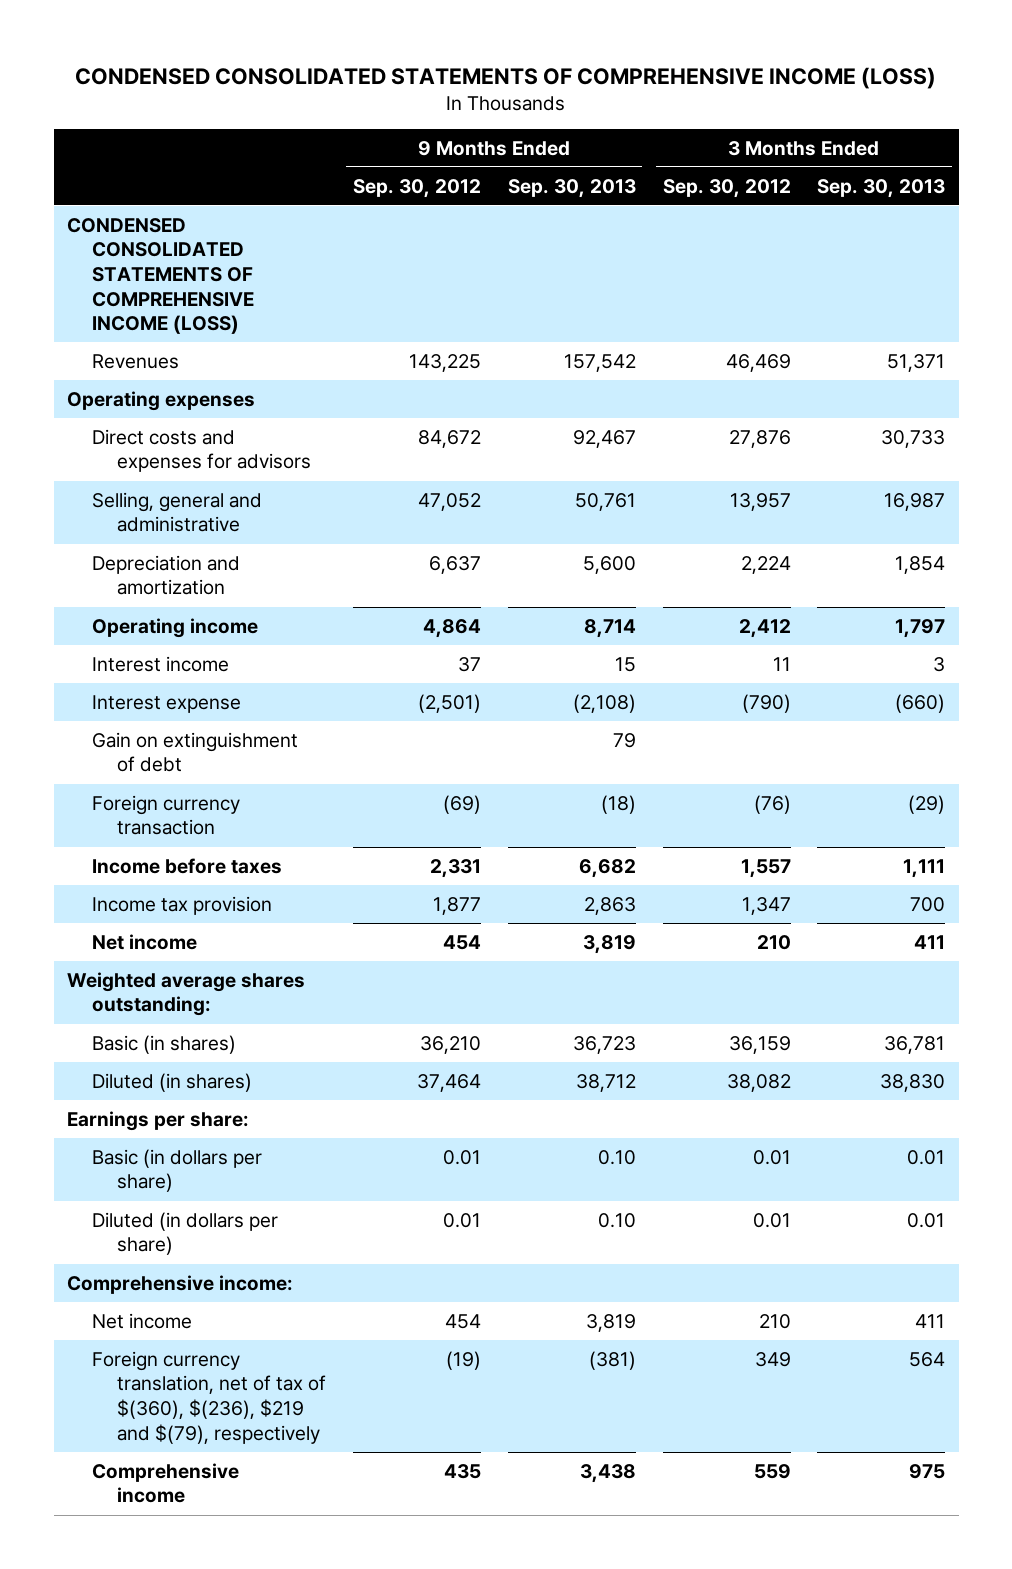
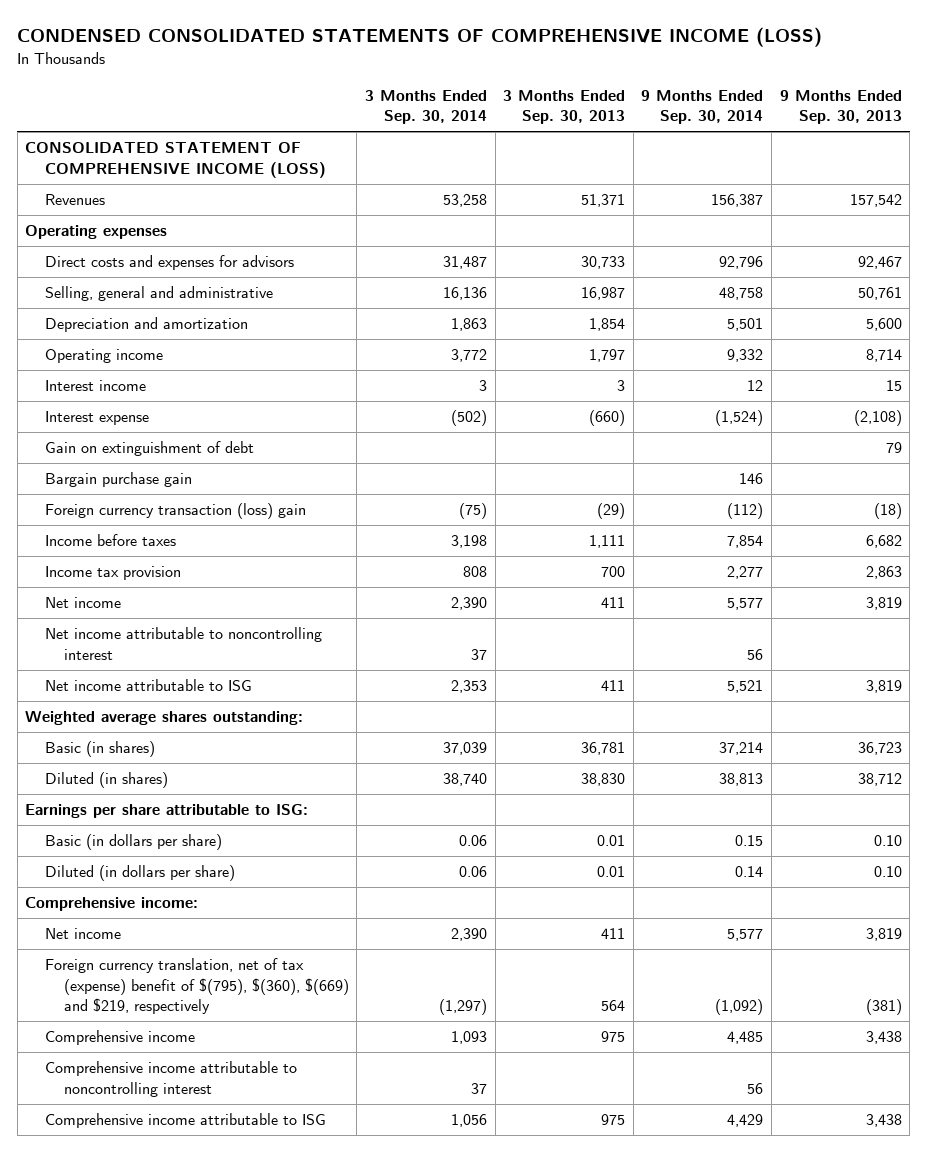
- | 9 Months Ended Sep. 30, 2012 | 9 Months Ended Sep. 30, 2013 | 3 Months Ended Sep. 30, 2012 | 3 Months Ended Sep. 30, 2013
+ | 3 Months Ended Sep. 30, 2014 | 3 Months Ended Sep. 30, 2013 | 9 Months Ended Sep. 30, 2014 | 9 Months Ended Sep. 30, 2013
- CONDENSED CONSOLIDATED STATEMENTS OF COMPREHENSIVE INCOME (LOSS)
+ CONSOLIDATED STATEMENT OF COMPREHENSIVE INCOME (LOSS)
- Foreign currency transaction | (69) | (18) | (76) | (29)
+ Bargain purchase gain | | | 146 |
+ Foreign currency transaction (loss) gain | (75) | (29) | (112) | (18)
+ Net income attributable to noncontrolling interest | 37 | | 56 |
+ Net income attributable to ISG | 2,353 | 411 | 5,521 | 3,819
- Earnings per share:
+ Earnings per share attributable to ISG:
- Foreign currency translation, net of tax of $(360), $(236), $219 and $(79), respectively | (19) | (381) | 349 | 564
+ Foreign currency translation, net of tax (expense) benefit of $(795), $(360), $(669) and $219, respectively | (1,297) | 564 | (1,092) | (381)
+ Comprehensive income attributable to noncontrolling interest | 37 | | 56 |
+ Comprehensive income attributable to ISG | 1,056 | 975 | 4,429 | 3,438

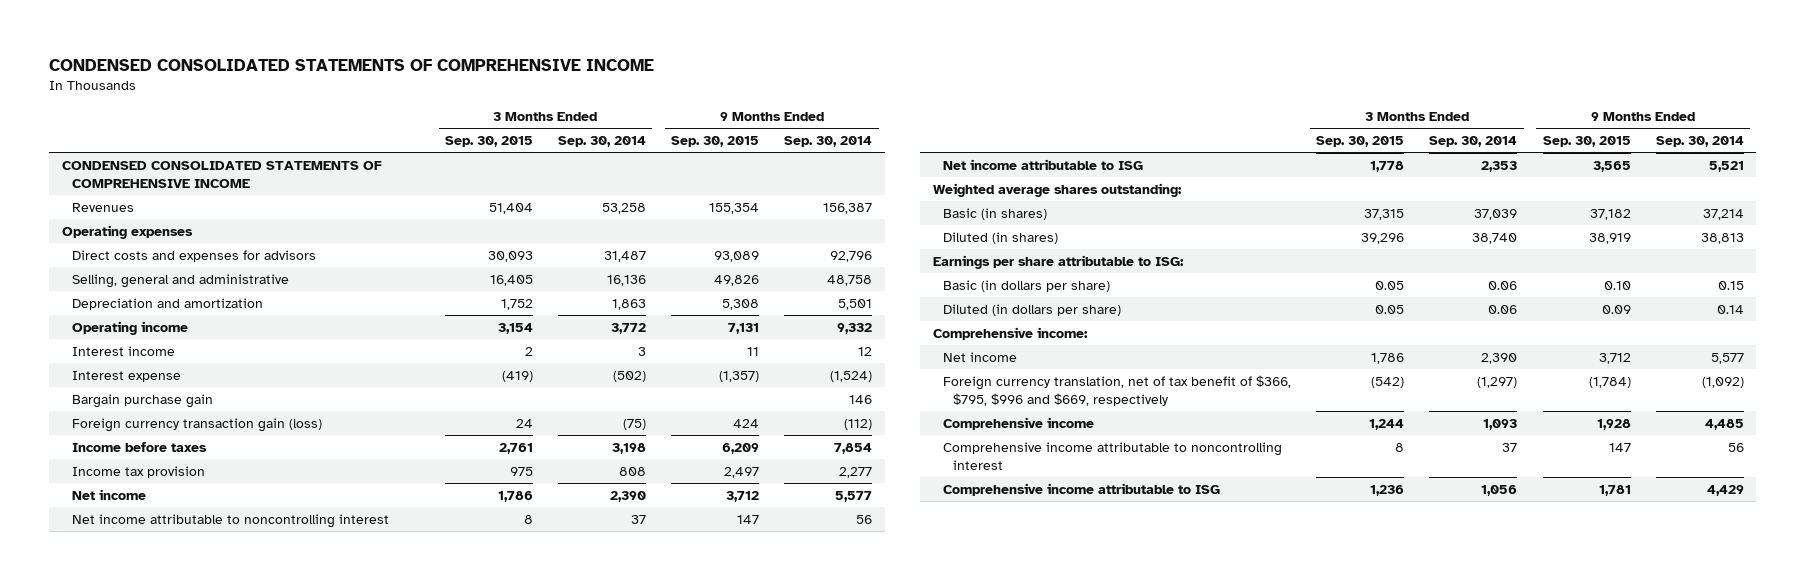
- CONDENSED CONSOLIDATED STATEMENTS OF COMPREHENSIVE INCOME (LOSS)
+ CONDENSED CONSOLIDATED STATEMENTS OF COMPREHENSIVE INCOME
- | 3 Months Ended Sep. 30, 2014 | 3 Months Ended Sep. 30, 2013 | 9 Months Ended Sep. 30, 2014 | 9 Months Ended Sep. 30, 2013
+ | 3 Months Ended Sep. 30, 2015 | 3 Months Ended Sep. 30, 2014 | 9 Months Ended Sep. 30, 2015 | 9 Months Ended Sep. 30, 2014
- CONSOLIDATED STATEMENT OF COMPREHENSIVE INCOME (LOSS)
+ CONDENSED CONSOLIDATED STATEMENTS OF COMPREHENSIVE INCOME
- Gain on extinguishment of debt | | | | 79
- Foreign currency transaction (loss) gain | (75) | (29) | (112) | (18)
+ Foreign currency transaction gain (loss) | 24 | (75) | 424 | (112)
- Foreign currency translation, net of tax (expense) benefit of $(795), $(360), $(669) and $219, respectively | (1,297) | 564 | (1,092) | (381)
+ Foreign currency translation, net of tax benefit of $366, $795, $996 and $669, respectively | (542) | (1,297) | (1,784) | (1,092)

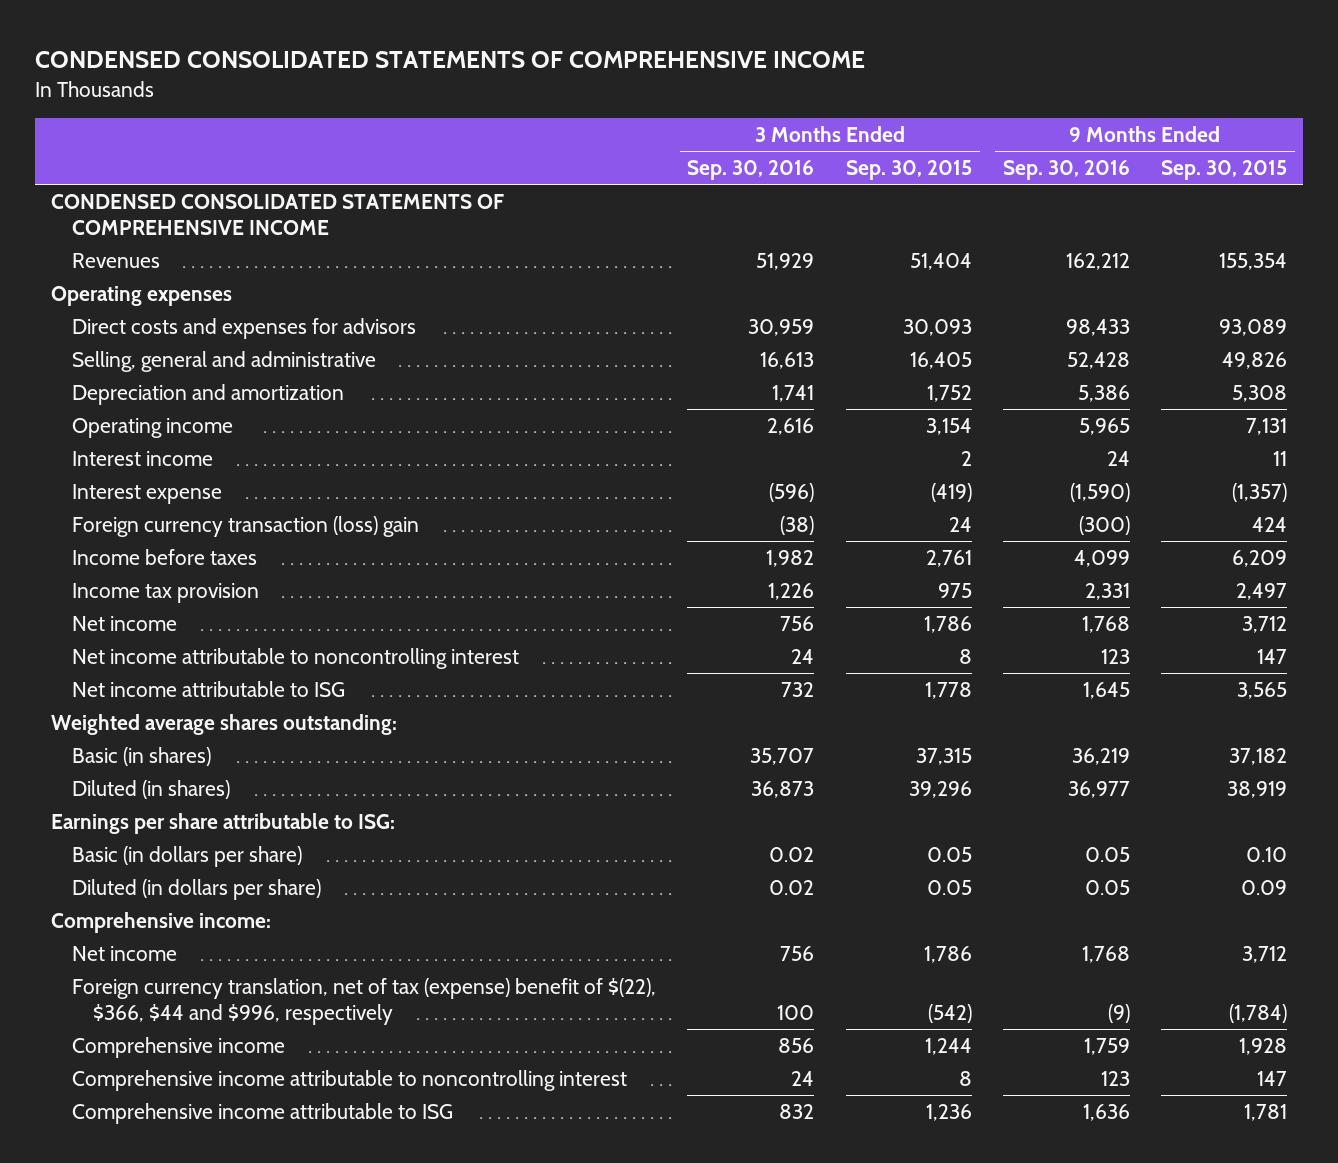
- | 3 Months Ended Sep. 30, 2015 | 3 Months Ended Sep. 30, 2014 | 9 Months Ended Sep. 30, 2015 | 9 Months Ended Sep. 30, 2014
+ | 3 Months Ended Sep. 30, 2016 | 3 Months Ended Sep. 30, 2015 | 9 Months Ended Sep. 30, 2016 | 9 Months Ended Sep. 30, 2015
- Bargain purchase gain | | | | 146
- Foreign currency transaction gain (loss) | 24 | (75) | 424 | (112)
+ Foreign currency transaction (loss) gain | (38) | 24 | (300) | 424
- Foreign currency translation, net of tax benefit of $366, $795, $996 and $669, respectively | (542) | (1,297) | (1,784) | (1,092)
+ Foreign currency translation, net of tax (expense) benefit of $(22), $366, $44 and $996, respectively | 100 | (542) | (9) | (1,784)

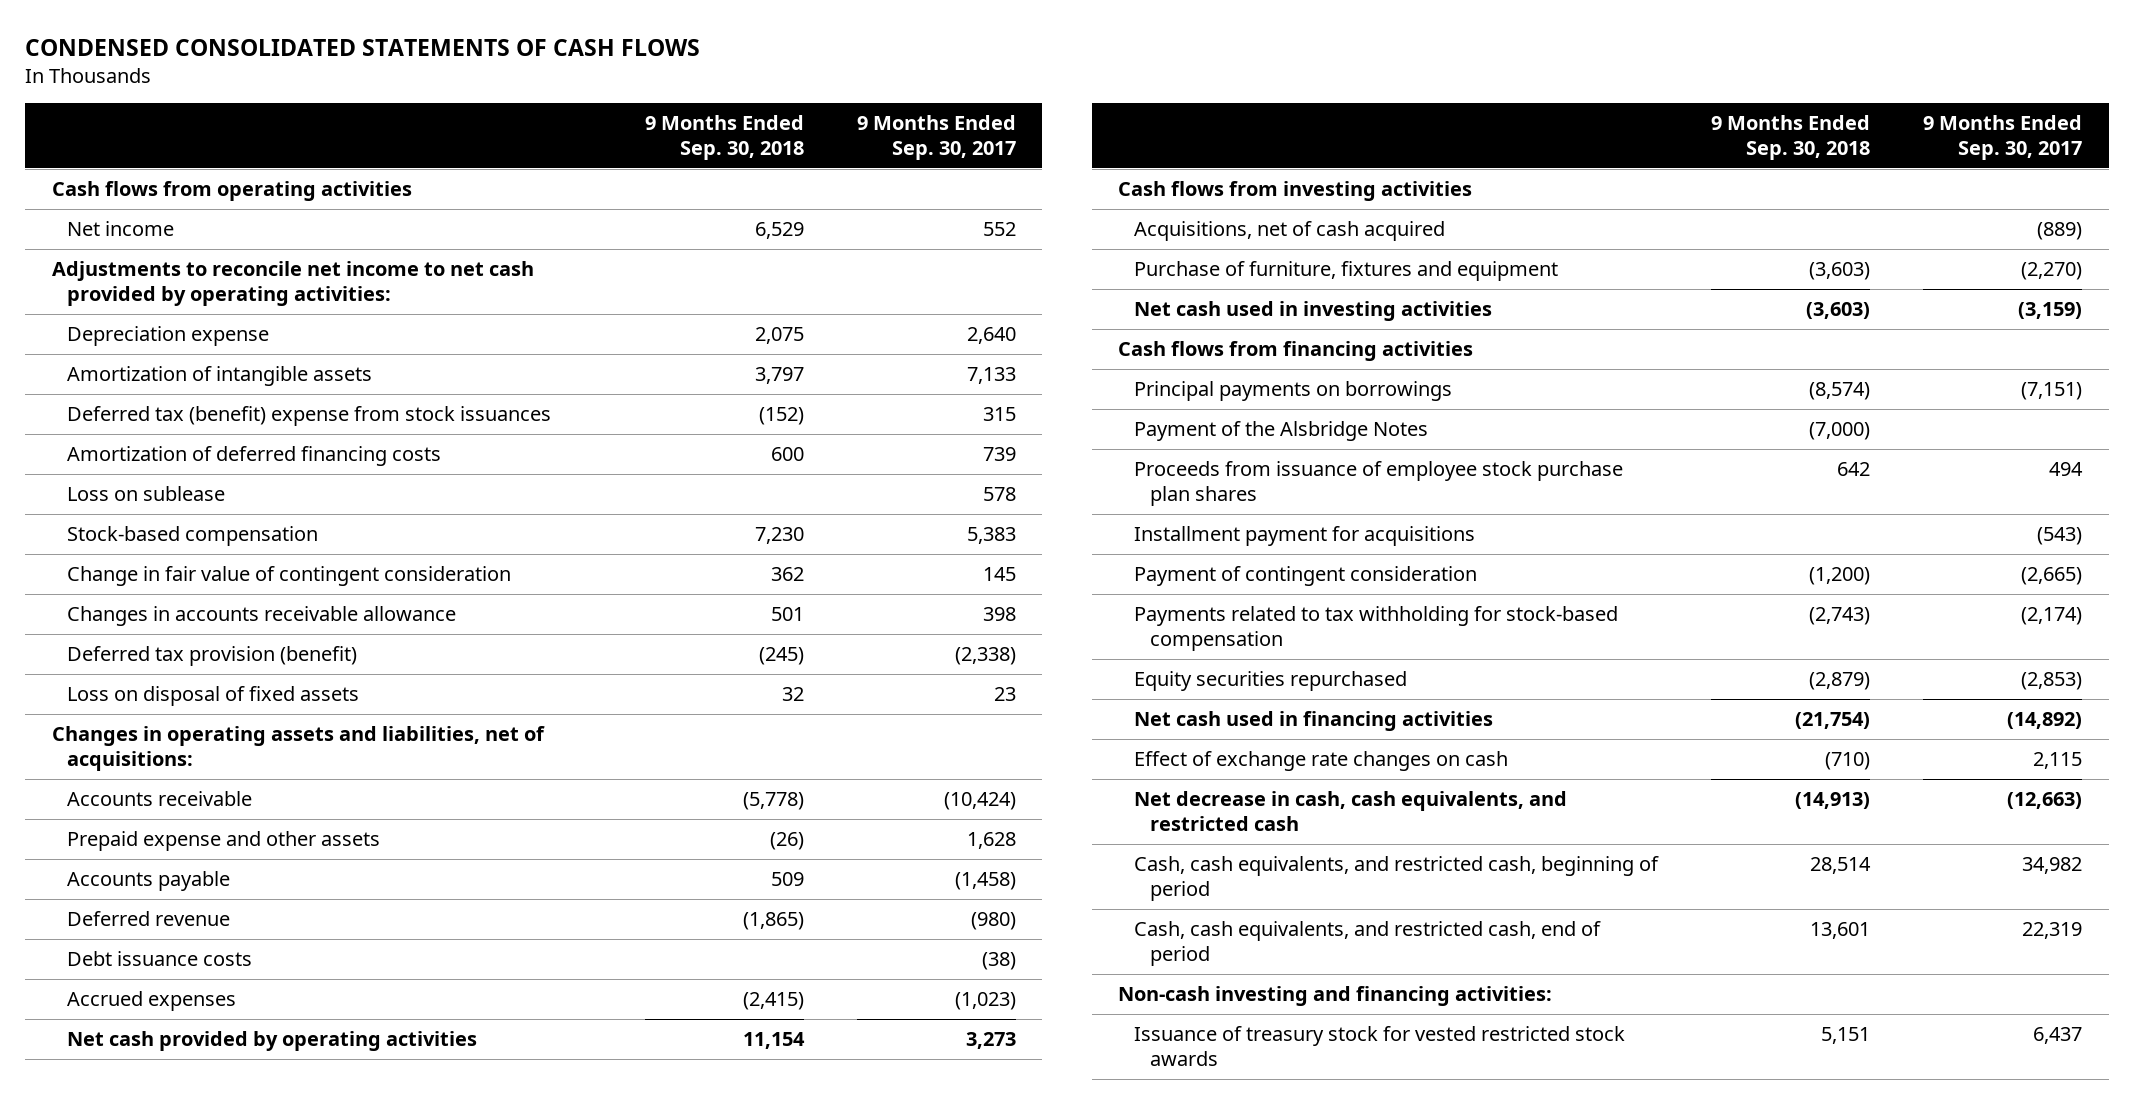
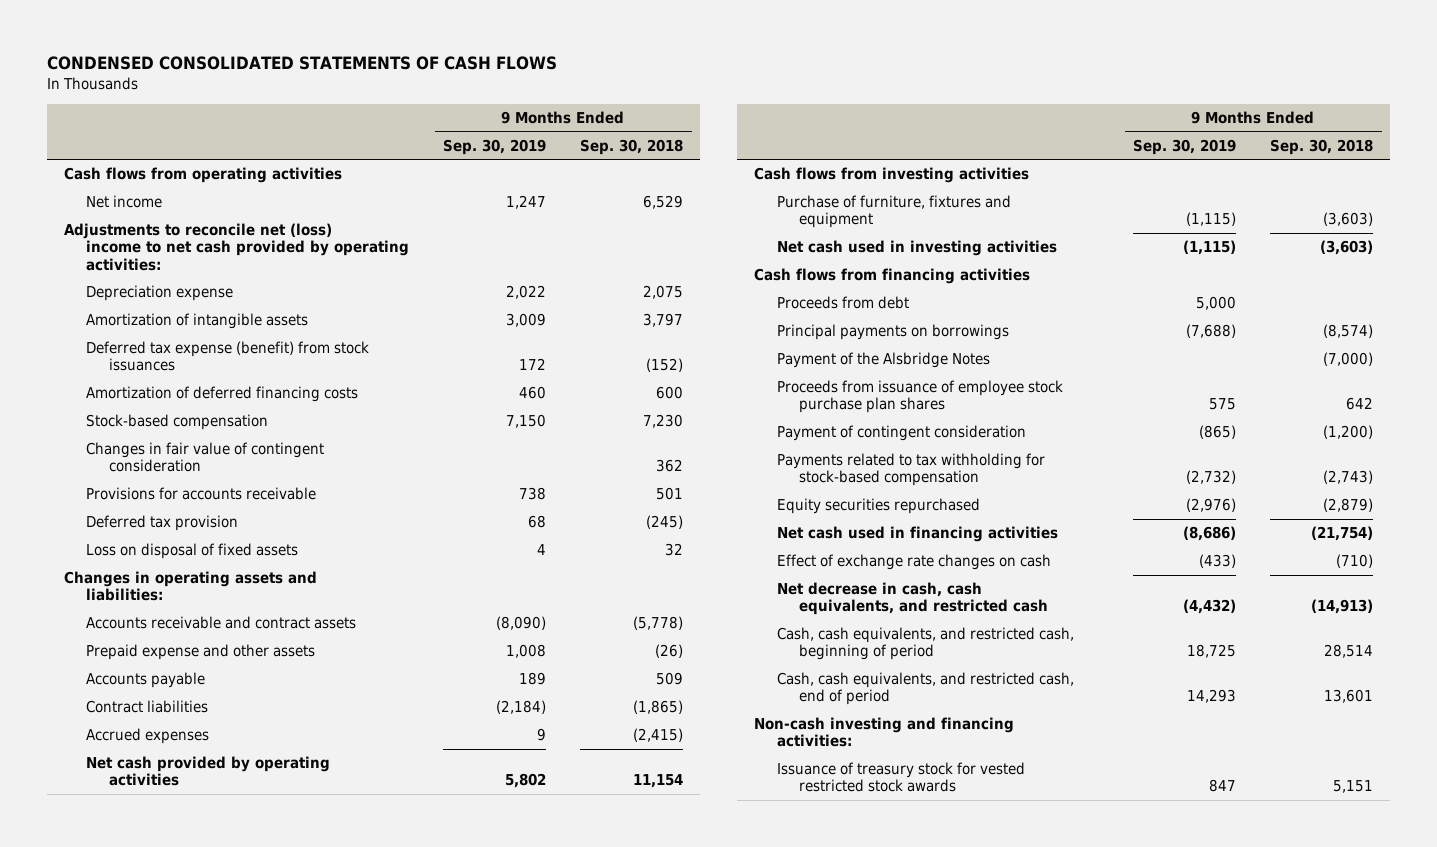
- | 9 Months Ended Sep. 30, 2018 | 9 Months Ended Sep. 30, 2017
+ | 9 Months Ended Sep. 30, 2019 | 9 Months Ended Sep. 30, 2018
- Adjustments to reconcile net income to net cash provided by operating activities:
+ Adjustments to reconcile net (loss) income to net cash provided by operating activities:
- Deferred tax (benefit) expense from stock issuances | (152) | 315
+ Deferred tax expense (benefit) from stock issuances | 172 | (152)
- Loss on sublease | | 578
- Change in fair value of contingent consideration | 362 | 145
- Changes in accounts receivable allowance | 501 | 398
- Deferred tax provision (benefit) | (245) | (2,338)
+ Changes in fair value of contingent consideration | | 362
+ Provisions for accounts receivable | 738 | 501
+ Deferred tax provision | 68 | (245)
- Changes in operating assets and liabilities, net of acquisitions:
- Accounts receivable | (5,778) | (10,424)
+ Changes in operating assets and liabilities:
+ Accounts receivable and contract assets | (8,090) | (5,778)
- Deferred revenue | (1,865) | (980)
- Debt issuance costs | | (38)
+ Contract liabilities | (2,184) | (1,865)
- Acquisitions, net of cash acquired | | (889)
+ Proceeds from debt | 5,000 |
- Installment payment for acquisitions | | (543)

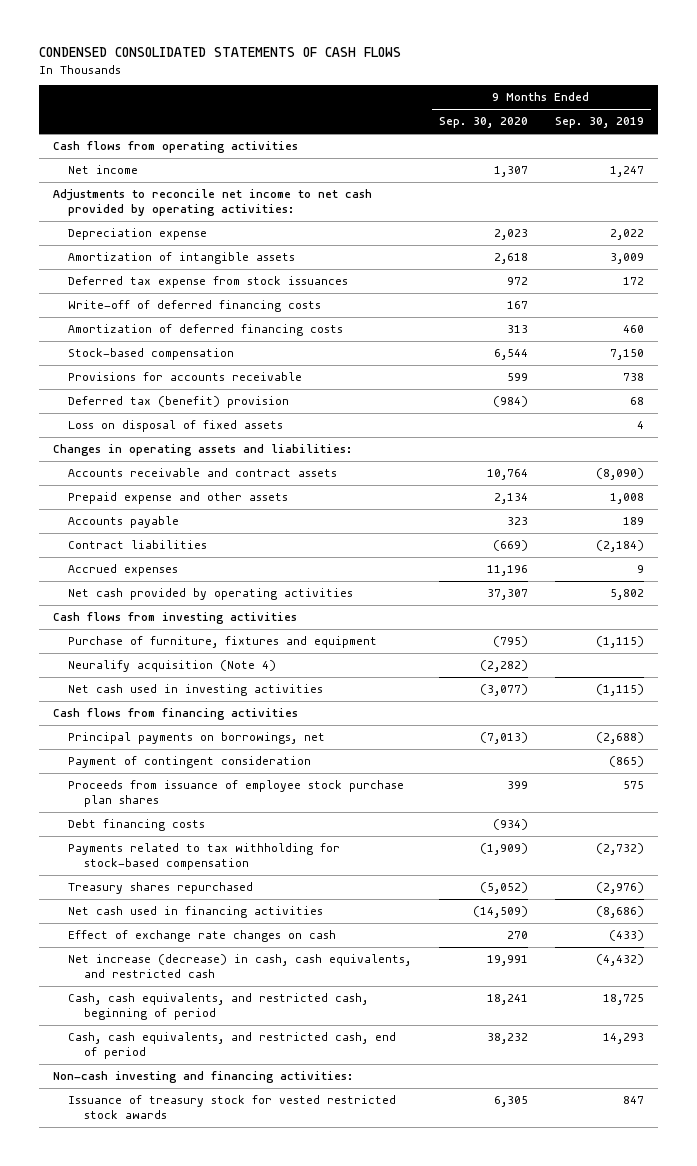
- | 9 Months Ended Sep. 30, 2019 | 9 Months Ended Sep. 30, 2018
+ | 9 Months Ended Sep. 30, 2020 | 9 Months Ended Sep. 30, 2019
- Adjustments to reconcile net (loss) income to net cash provided by operating activities:
+ Adjustments to reconcile net income to net cash provided by operating activities:
- Deferred tax expense (benefit) from stock issuances | 172 | (152)
+ Deferred tax expense from stock issuances | 972 | 172
+ Write-off of deferred financing costs | 167 |
- Changes in fair value of contingent consideration | | 362
- Deferred tax provision | 68 | (245)
+ Deferred tax (benefit) provision | (984) | 68
+ Neuralify acquisition (Note 4) | (2,282) |
- Proceeds from debt | 5,000 |
- Principal payments on borrowings | (7,688) | (8,574)
- Payment of the Alsbridge Notes | | (7,000)
+ Principal payments on borrowings, net | (7,013) | (2,688)
moved down: Proceeds from issuance of employee stock purchase plan shares | 399 | 575
+ Debt financing costs | (934) |
- Equity securities repurchased | (2,976) | (2,879)
+ Treasury shares repurchased | (5,052) | (2,976)
- Net decrease in cash, cash equivalents, and restricted cash | (4,432) | (14,913)
+ Net increase (decrease) in cash, cash equivalents, and restricted cash | 19,991 | (4,432)

